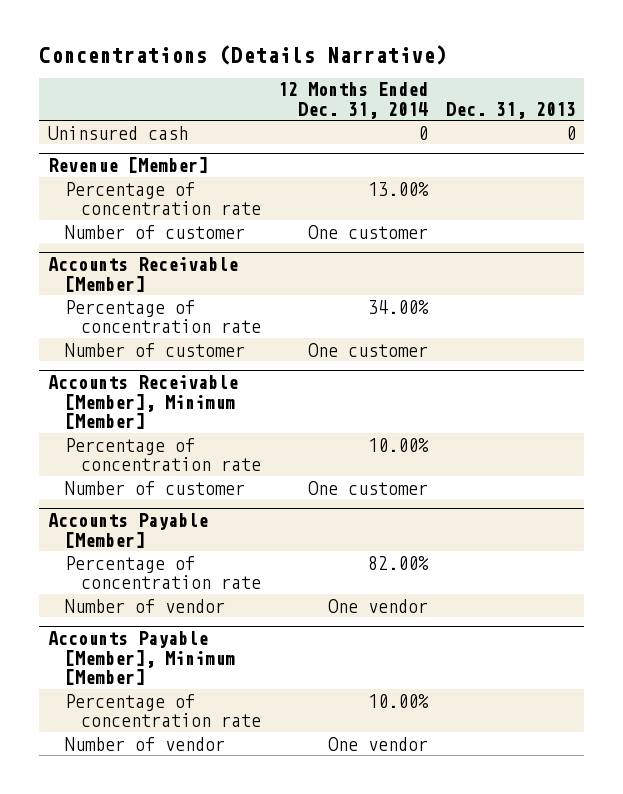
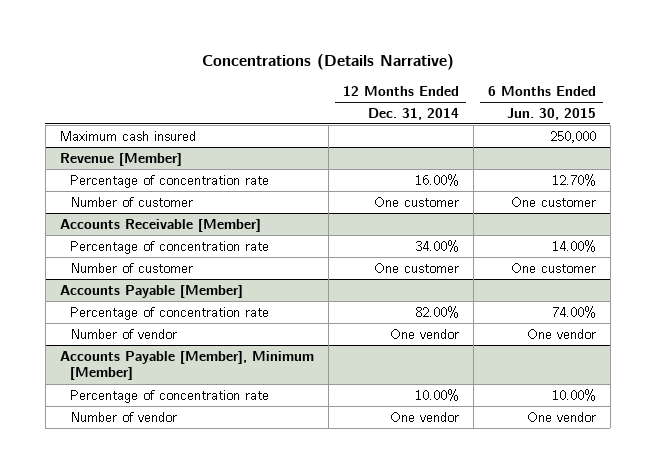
- | 12 Months Ended Dec. 31, 2014 | Dec. 31, 2013
+ | 12 Months Ended Dec. 31, 2014 | 6 Months Ended Jun. 30, 2015
- Uninsured cash | 0 | 0
+ Maximum cash insured | | 250,000
@ Revenue [Member]
- Percentage of concentration rate | 13.00% |
+ Percentage of concentration rate | 16.00% | 12.70%
- Accounts Receivable [Member], Minimum [Member]
- Percentage of concentration rate | 10.00% |
- Number of customer | One customer |

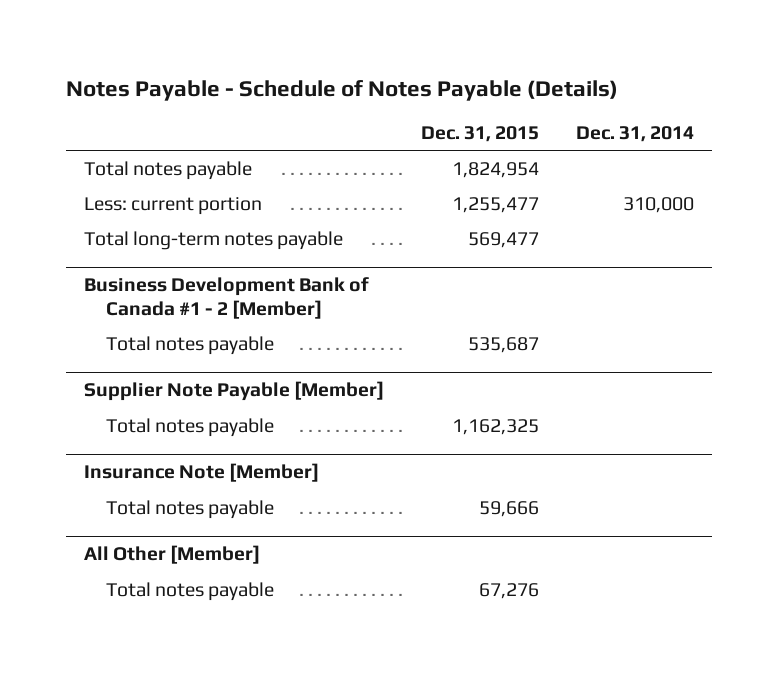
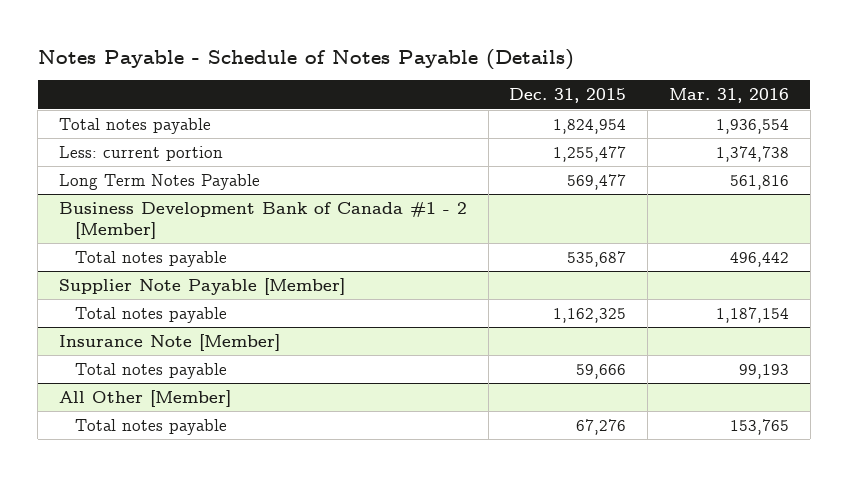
- | Dec. 31, 2015 | Dec. 31, 2014
+ | Dec. 31, 2015 | Mar. 31, 2016
- Total long-term notes payable | 569,477 |
+ Long Term Notes Payable | 569,477 | 561,816

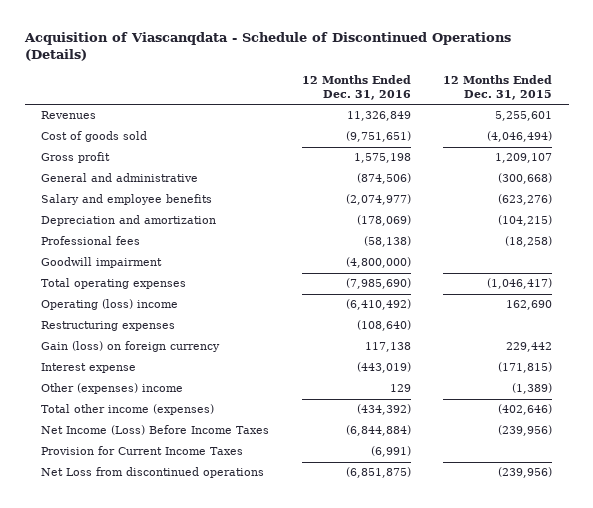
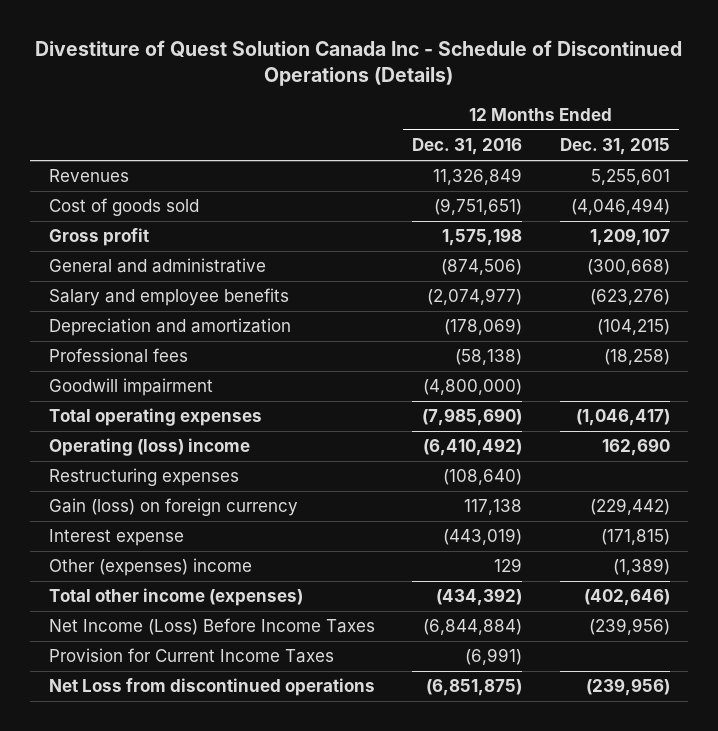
- Acquisition of Viascanqdata - Schedule of Discontinued Operations (Details)
+ Divestiture of Quest Solution Canada Inc - Schedule of Discontinued Operations (Details)
- Gain (loss) on foreign currency | 117,138 | 229,442
+ Gain (loss) on foreign currency | 117,138 | (229,442)

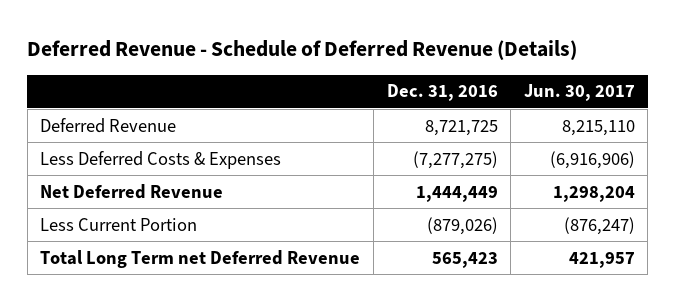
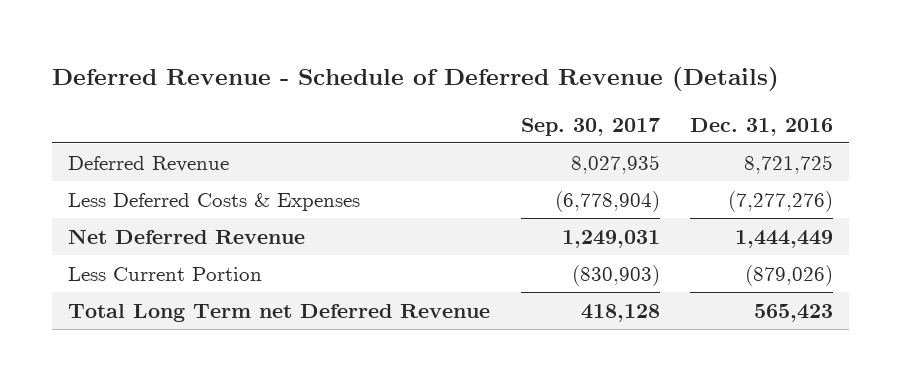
- | Dec. 31, 2016 | Jun. 30, 2017
+ | Sep. 30, 2017 | Dec. 31, 2016
- Less Deferred Costs & Expenses | (7,277,275) | (6,916,906)
+ Less Deferred Costs & Expenses | (6,778,904) | (7,277,276)

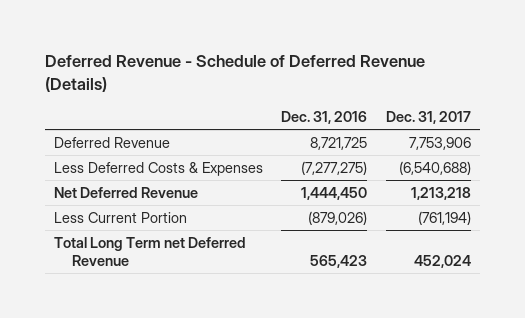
- | Sep. 30, 2017 | Dec. 31, 2016
+ | Dec. 31, 2016 | Dec. 31, 2017
- Less Deferred Costs & Expenses | (6,778,904) | (7,277,276)
- Net Deferred Revenue | 1,249,031 | 1,444,449
+ Less Deferred Costs & Expenses | (7,277,275) | (6,540,688)
+ Net Deferred Revenue | 1,444,450 | 1,213,218

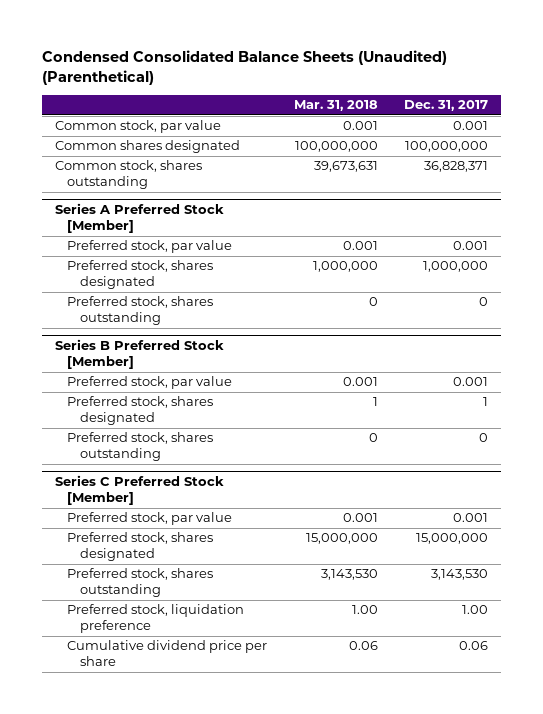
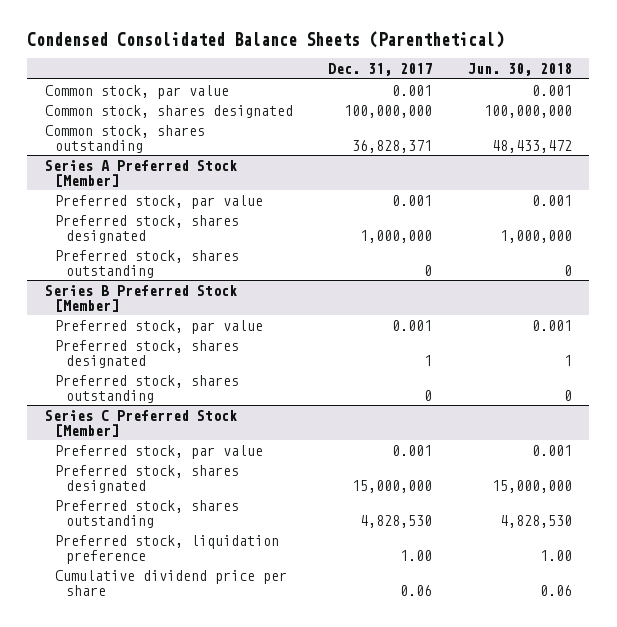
- Condensed Consolidated Balance Sheets (Unaudited) (Parenthetical)
+ Condensed Consolidated Balance Sheets (Parenthetical)
- | Mar. 31, 2018 | Dec. 31, 2017
+ | Dec. 31, 2017 | Jun. 30, 2018
- Common shares designated | 100,000,000 | 100,000,000
+ Common stock, shares designated | 100,000,000 | 100,000,000
@ Series C Preferred Stock [Member]
- Preferred stock, shares outstanding | 3,143,530 | 3,143,530
+ Preferred stock, shares outstanding | 4,828,530 | 4,828,530

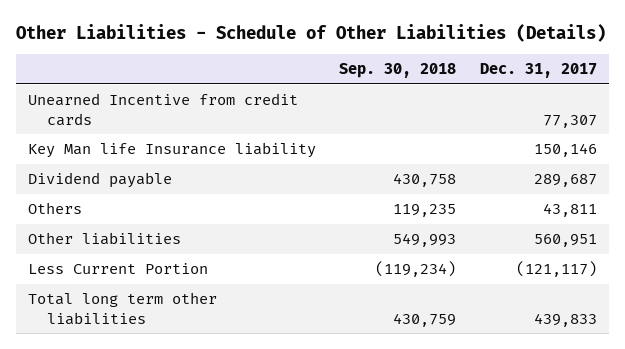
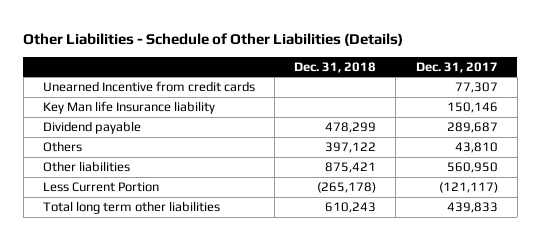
- | Sep. 30, 2018 | Dec. 31, 2017
+ | Dec. 31, 2018 | Dec. 31, 2017
- Others | 119,235 | 43,811
- Other liabilities | 549,993 | 560,951
+ Others | 397,122 | 43,810
+ Other liabilities | 875,421 | 560,950

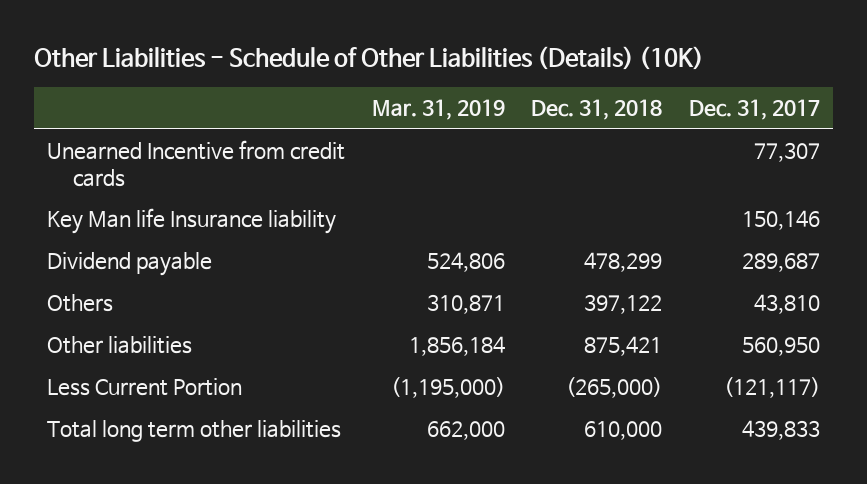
- Other Liabilities - Schedule of Other Liabilities (Details)
+ Other Liabilities - Schedule of Other Liabilities (Details) (10K)
- | Dec. 31, 2018 | Dec. 31, 2017
+ | Mar. 31, 2019 | Dec. 31, 2018 | Dec. 31, 2017
- Less Current Portion | (265,178) | (121,117)
- Total long term other liabilities | 610,243 | 439,833
+ Less Current Portion | (1,195,000) | (265,000) | (121,117)
+ Total long term other liabilities | 662,000 | 610,000 | 439,833

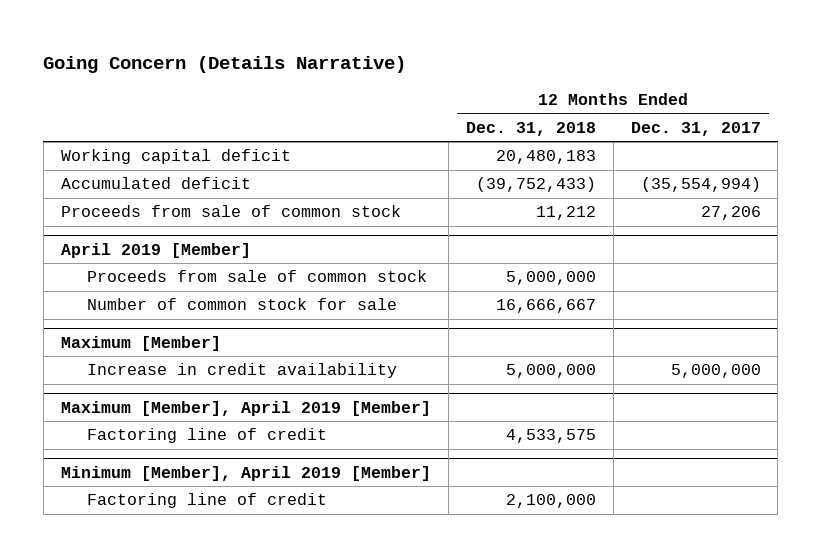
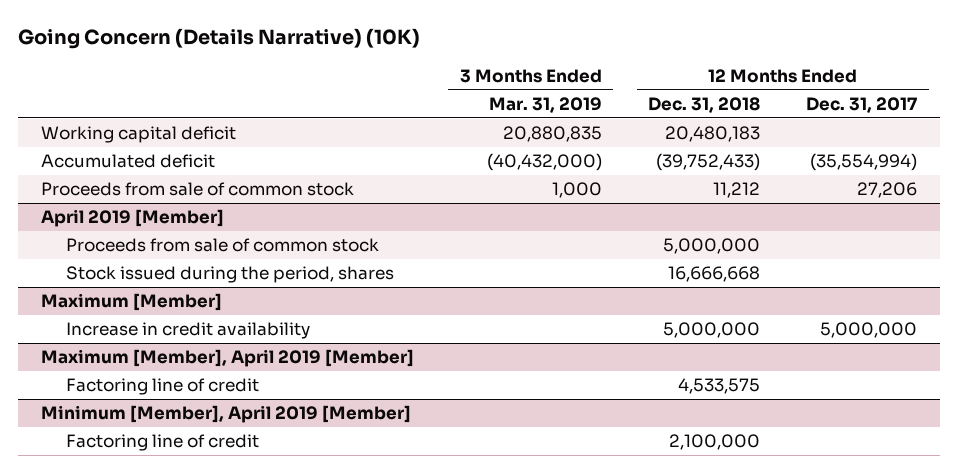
- Going Concern (Details Narrative)
+ Going Concern (Details Narrative) (10K)
- | 12 Months Ended Dec. 31, 2018 | 12 Months Ended Dec. 31, 2017
+ | 3 Months Ended Mar. 31, 2019 | 12 Months Ended Dec. 31, 2018 | 12 Months Ended Dec. 31, 2017
@ April 2019 [Member]
- Number of common stock for sale | 16,666,667 |
+ Stock issued during the period, shares | | 16,666,668 |

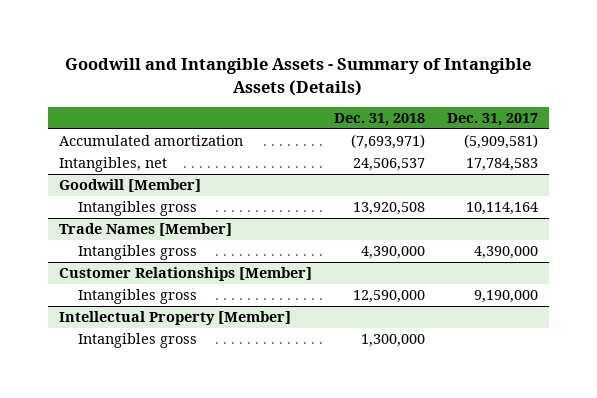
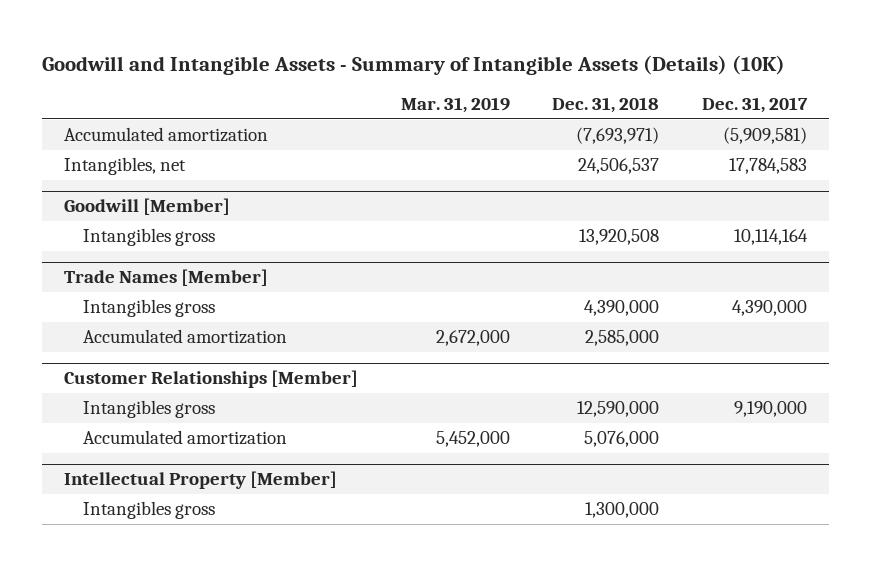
- Goodwill and Intangible Assets - Summary of Intangible Assets (Details)
+ Goodwill and Intangible Assets - Summary of Intangible Assets (Details) (10K)
- | Dec. 31, 2018 | Dec. 31, 2017
+ | Mar. 31, 2019 | Dec. 31, 2018 | Dec. 31, 2017
@ Trade Names [Member]
+ Accumulated amortization | 2,672,000 | 2,585,000 |
@ Customer Relationships [Member]
+ Accumulated amortization | 5,452,000 | 5,076,000 |

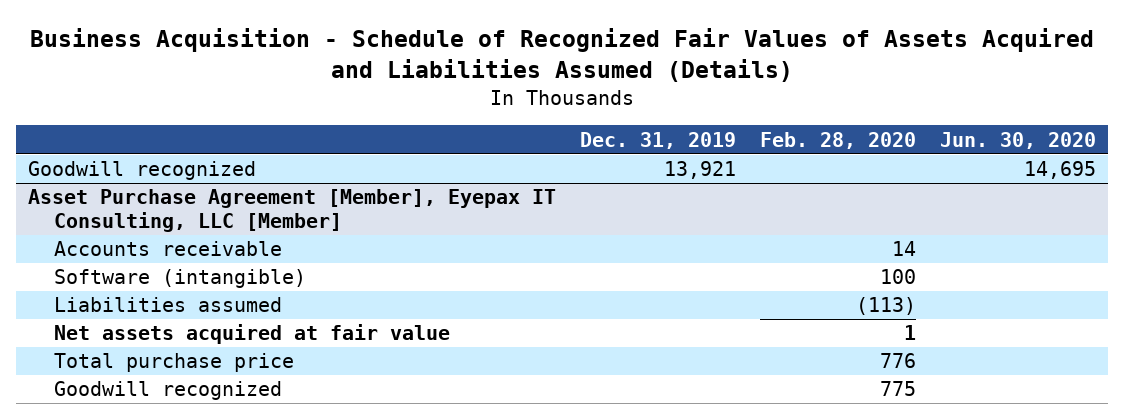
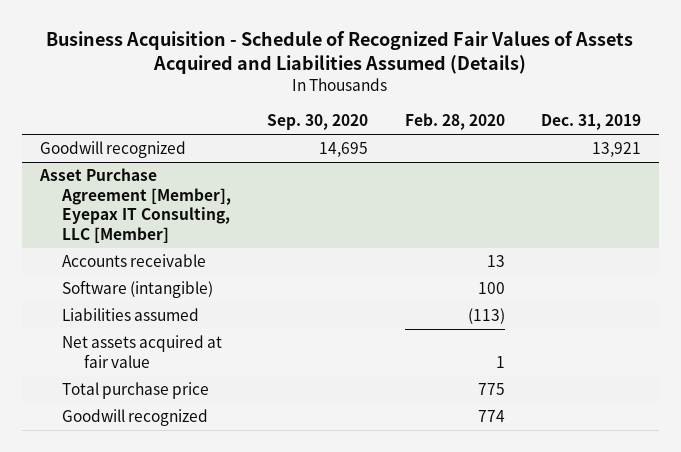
- | Dec. 31, 2019 | Feb. 28, 2020 | Jun. 30, 2020
+ | Sep. 30, 2020 | Feb. 28, 2020 | Dec. 31, 2019
@ Asset Purchase Agreement [Member], Eyepax IT Consulting, LLC [Member]
- Accounts receivable | | 14 |
+ Accounts receivable | | 13 |
- Total purchase price | | 776 |
- Goodwill recognized | | 775 |
+ Total purchase price | | 775 |
+ Goodwill recognized | | 774 |

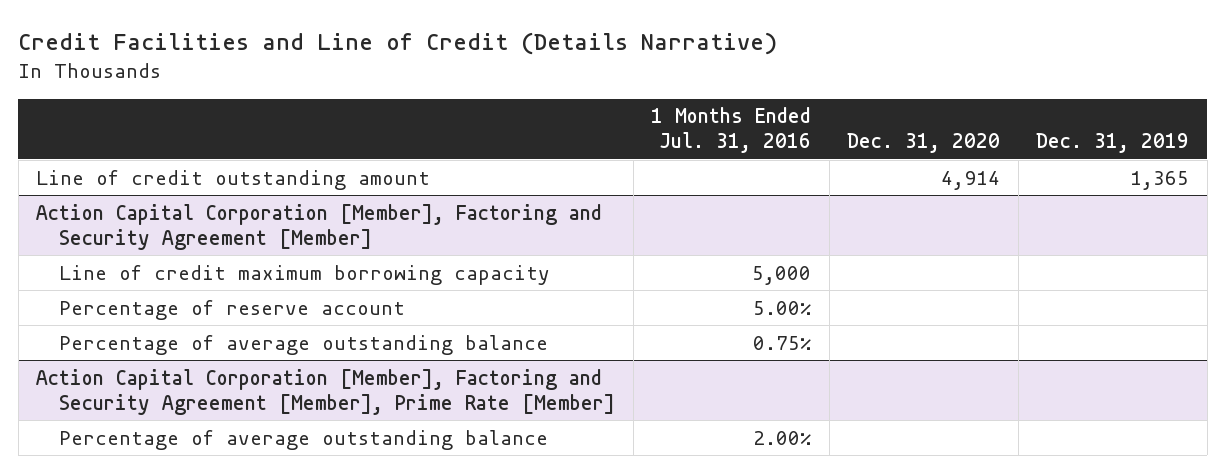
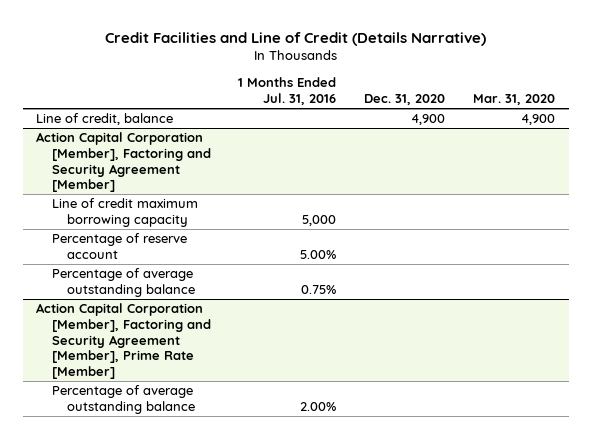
- | 1 Months Ended Jul. 31, 2016 | Dec. 31, 2020 | Dec. 31, 2019
+ | 1 Months Ended Jul. 31, 2016 | Dec. 31, 2020 | Mar. 31, 2020
- Line of credit outstanding amount | | 4,914 | 1,365
+ Line of credit, balance | | 4,900 | 4,900

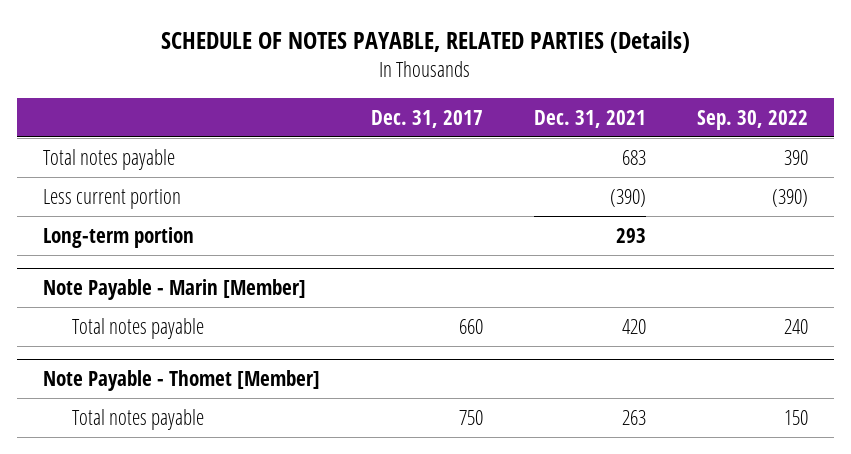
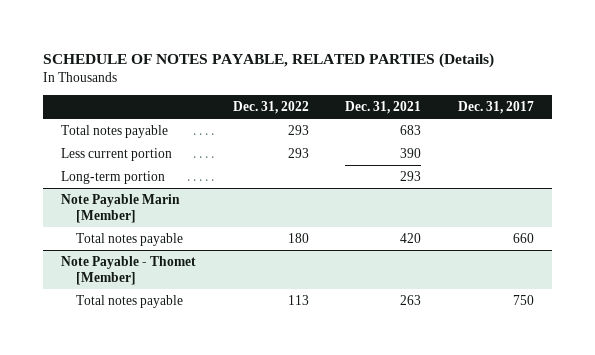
- | Dec. 31, 2017 | Dec. 31, 2021 | Sep. 30, 2022
+ | Dec. 31, 2022 | Dec. 31, 2021 | Dec. 31, 2017
- Less current portion | | (390) | (390)
+ Less current portion | 293 | 390 |
- Note Payable - Marin [Member]
+ Note Payable Marin [Member]

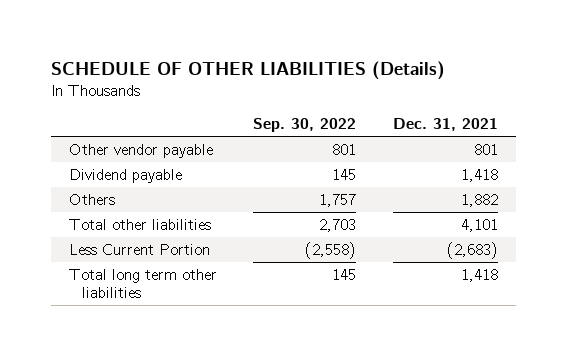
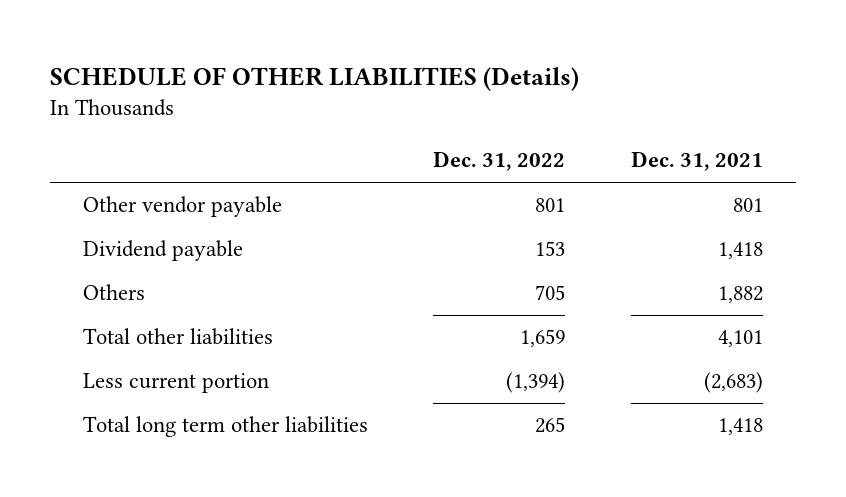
- | Sep. 30, 2022 | Dec. 31, 2021
+ | Dec. 31, 2022 | Dec. 31, 2021
- Less Current Portion | (2,558) | (2,683)
+ Less current portion | (1,394) | (2,683)

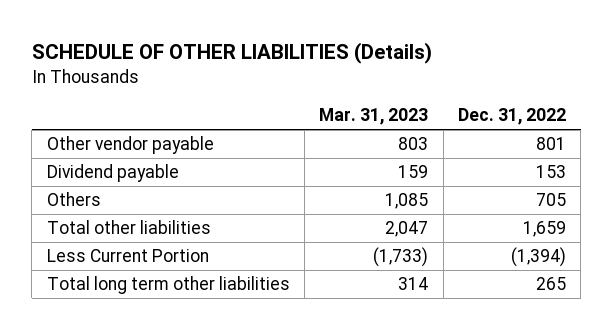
- | Dec. 31, 2022 | Dec. 31, 2021
+ | Mar. 31, 2023 | Dec. 31, 2022
- Less current portion | (1,394) | (2,683)
+ Less Current Portion | (1,733) | (1,394)

